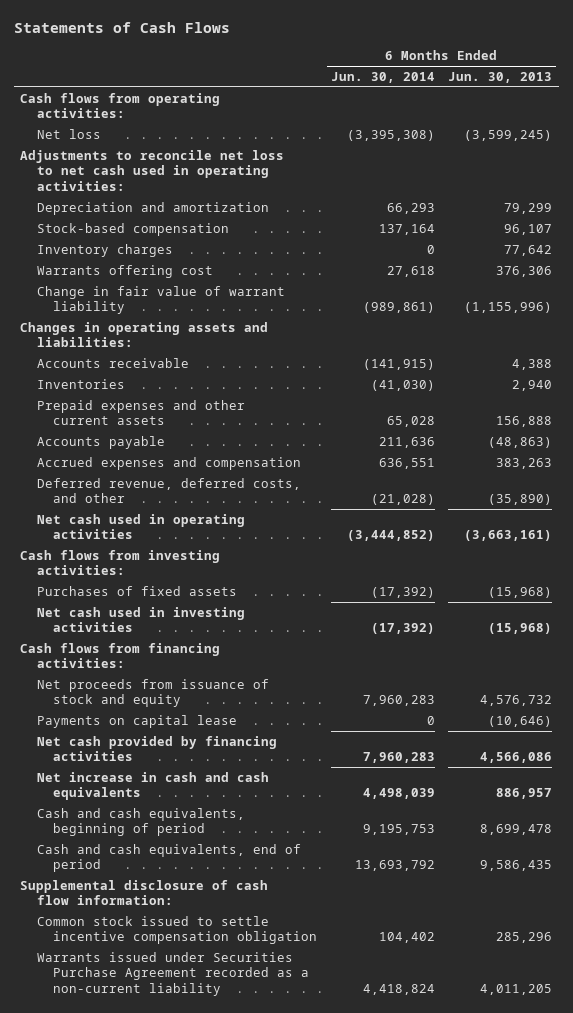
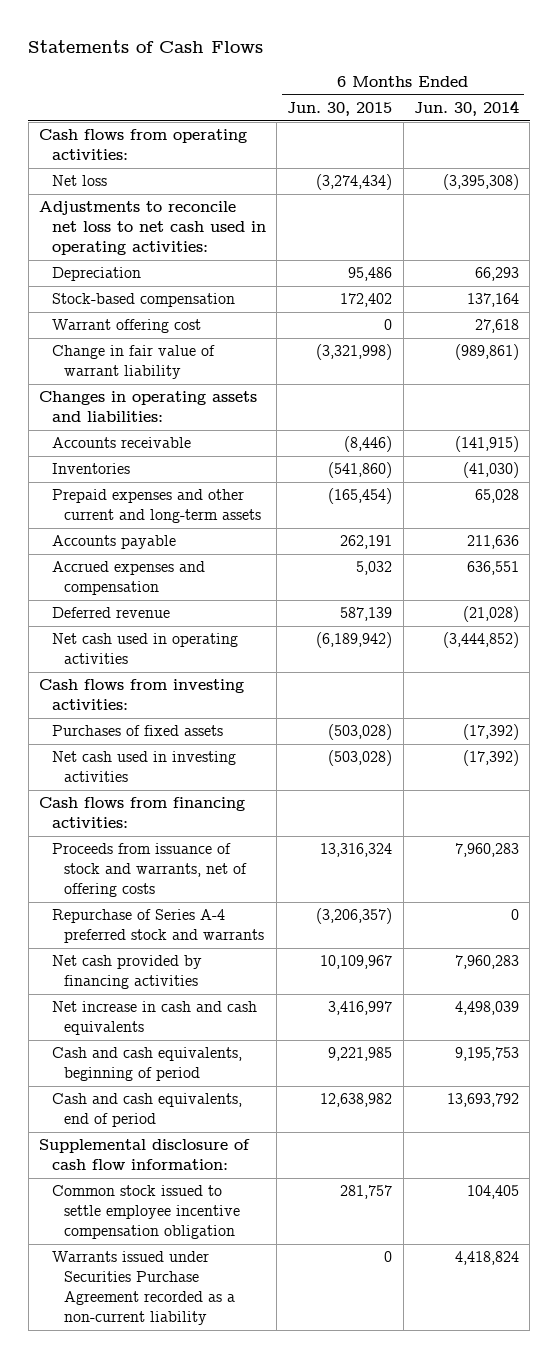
- | 6 Months Ended Jun. 30, 2014 | 6 Months Ended Jun. 30, 2013
+ | 6 Months Ended Jun. 30, 2015 | 6 Months Ended Jun. 30, 2014
- Depreciation and amortization | 66,293 | 79,299
+ Depreciation | 95,486 | 66,293
- Inventory charges | 0 | 77,642
- Warrants offering cost | 27,618 | 376,306
+ Warrant offering cost | 0 | 27,618
- Prepaid expenses and other current assets | 65,028 | 156,888
+ Prepaid expenses and other current and long-term assets | (165,454) | 65,028
- Deferred revenue, deferred costs, and other | (21,028) | (35,890)
+ Deferred revenue | 587,139 | (21,028)
- Net proceeds from issuance of stock and equity | 7,960,283 | 4,576,732
- Payments on capital lease | 0 | (10,646)
+ Proceeds from issuance of stock and warrants, net of offering costs | 13,316,324 | 7,960,283
+ Repurchase of Series A-4 preferred stock and warrants | (3,206,357) | 0
- Common stock issued to settle incentive compensation obligation | 104,402 | 285,296
+ Common stock issued to settle employee incentive compensation obligation | 281,757 | 104,405

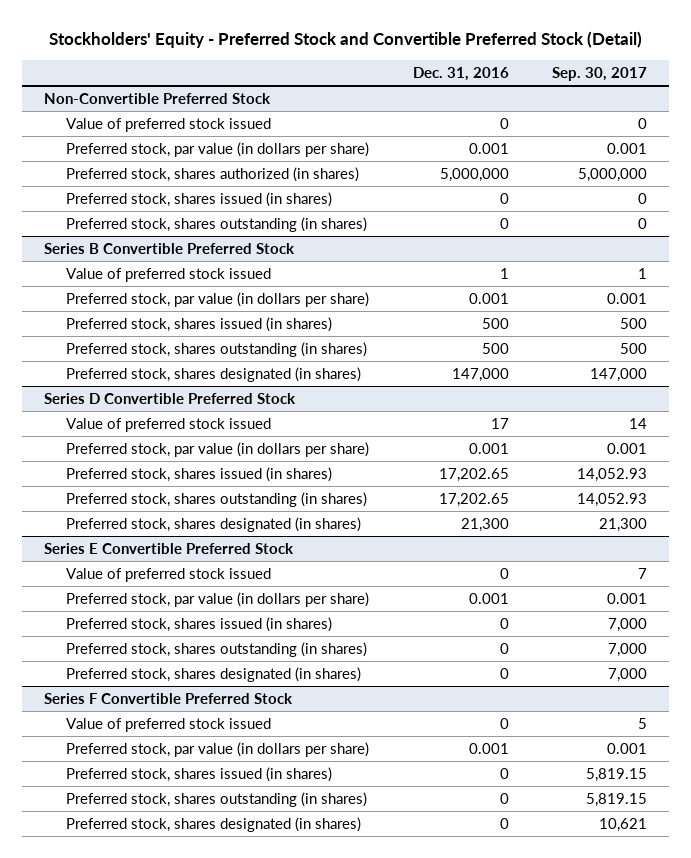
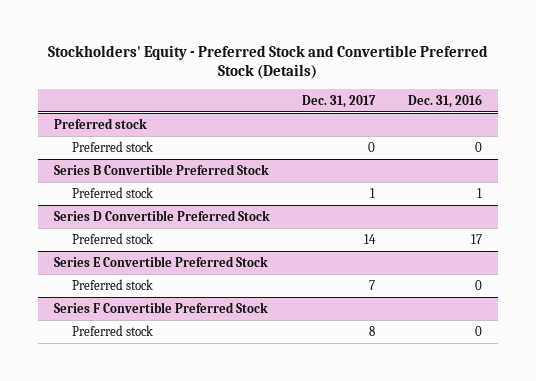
- Stockholders' Equity - Preferred Stock and Convertible Preferred Stock (Detail)
+ Stockholders' Equity - Preferred Stock and Convertible Preferred Stock (Details)
- | Dec. 31, 2016 | Sep. 30, 2017
+ | Dec. 31, 2017 | Dec. 31, 2016
- Non-Convertible Preferred Stock
- Value of preferred stock issued | 0 | 0
- Preferred stock, par value (in dollars per share) | 0.001 | 0.001
- Preferred stock, shares authorized (in shares) | 5,000,000 | 5,000,000
- Preferred stock, shares issued (in shares) | 0 | 0
- Preferred stock, shares outstanding (in shares) | 0 | 0
+ Preferred stock
+ Preferred stock | 0 | 0
@ Series B Convertible Preferred Stock
- Value of preferred stock issued | 1 | 1
- Preferred stock, par value (in dollars per share) | 0.001 | 0.001
- Preferred stock, shares issued (in shares) | 500 | 500
- Preferred stock, shares outstanding (in shares) | 500 | 500
- Preferred stock, shares designated (in shares) | 147,000 | 147,000
+ Preferred stock | 1 | 1
@ Series D Convertible Preferred Stock
- Value of preferred stock issued | 17 | 14
- Preferred stock, par value (in dollars per share) | 0.001 | 0.001
- Preferred stock, shares issued (in shares) | 17,202.65 | 14,052.93
- Preferred stock, shares outstanding (in shares) | 17,202.65 | 14,052.93
- Preferred stock, shares designated (in shares) | 21,300 | 21,300
+ Preferred stock | 14 | 17
@ Series E Convertible Preferred Stock
- Value of preferred stock issued | 0 | 7
- Preferred stock, par value (in dollars per share) | 0.001 | 0.001
- Preferred stock, shares issued (in shares) | 0 | 7,000
- Preferred stock, shares outstanding (in shares) | 0 | 7,000
- Preferred stock, shares designated (in shares) | 0 | 7,000
+ Preferred stock | 7 | 0
@ Series F Convertible Preferred Stock
- Value of preferred stock issued | 0 | 5
- Preferred stock, par value (in dollars per share) | 0.001 | 0.001
- Preferred stock, shares issued (in shares) | 0 | 5,819.15
- Preferred stock, shares outstanding (in shares) | 0 | 5,819.15
- Preferred stock, shares designated (in shares) | 0 | 10,621
+ Preferred stock | 8 | 0

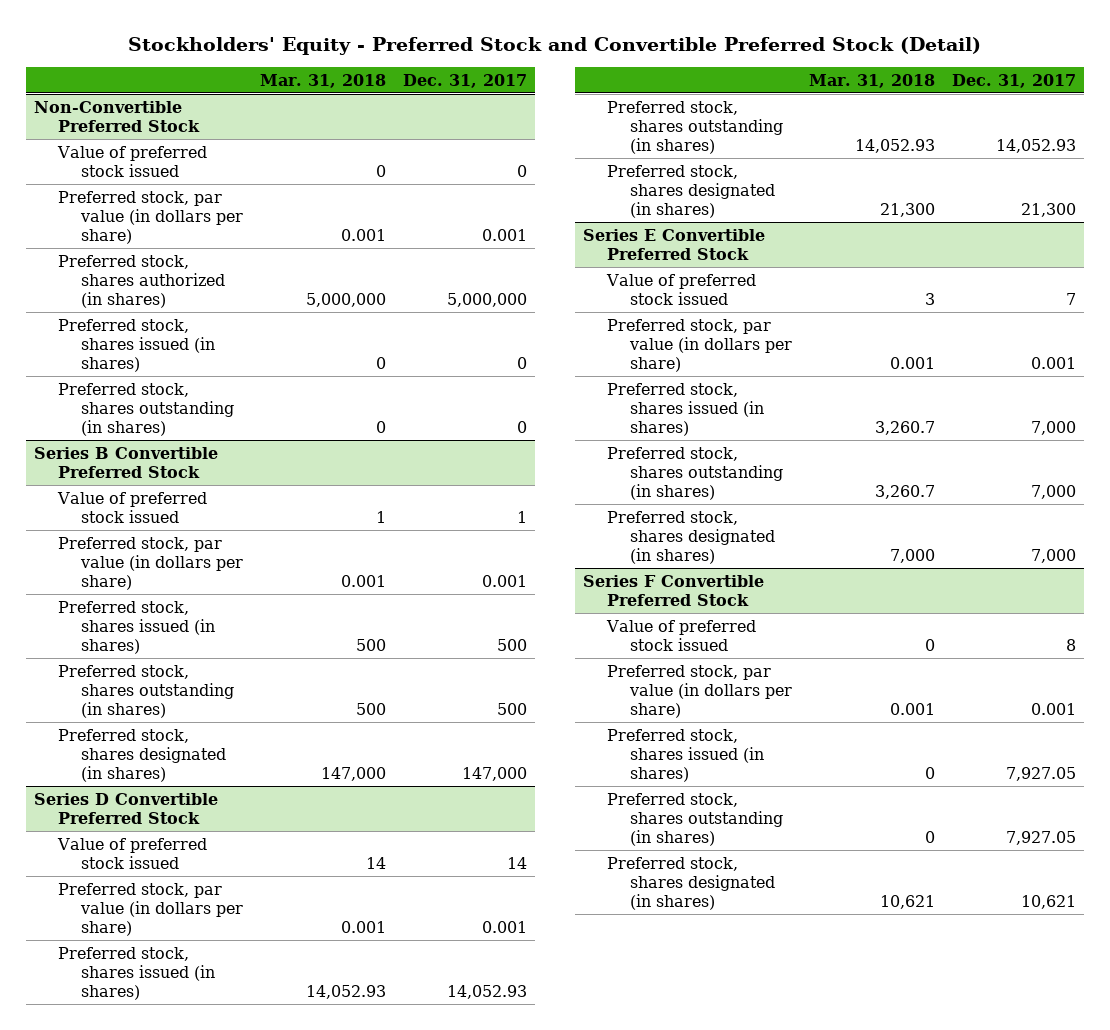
- Stockholders' Equity - Preferred Stock and Convertible Preferred Stock (Details)
+ Stockholders' Equity - Preferred Stock and Convertible Preferred Stock (Detail)
- | Dec. 31, 2017 | Dec. 31, 2016
+ | Mar. 31, 2018 | Dec. 31, 2017
- Preferred stock
- Preferred stock | 0 | 0
+ Non-Convertible Preferred Stock
+ Value of preferred stock issued | 0 | 0
+ Preferred stock, par value (in dollars per share) | 0.001 | 0.001
+ Preferred stock, shares authorized (in shares) | 5,000,000 | 5,000,000
+ Preferred stock, shares issued (in shares) | 0 | 0
+ Preferred stock, shares outstanding (in shares) | 0 | 0
@ Series B Convertible Preferred Stock
- Preferred stock | 1 | 1
+ Value of preferred stock issued | 1 | 1
+ Preferred stock, par value (in dollars per share) | 0.001 | 0.001
+ Preferred stock, shares issued (in shares) | 500 | 500
+ Preferred stock, shares outstanding (in shares) | 500 | 500
+ Preferred stock, shares designated (in shares) | 147,000 | 147,000
@ Series D Convertible Preferred Stock
- Preferred stock | 14 | 17
+ Value of preferred stock issued | 14 | 14
+ Preferred stock, par value (in dollars per share) | 0.001 | 0.001
+ Preferred stock, shares issued (in shares) | 14,052.93 | 14,052.93
+ Preferred stock, shares outstanding (in shares) | 14,052.93 | 14,052.93
+ Preferred stock, shares designated (in shares) | 21,300 | 21,300
@ Series E Convertible Preferred Stock
- Preferred stock | 7 | 0
+ Value of preferred stock issued | 3 | 7
+ Preferred stock, par value (in dollars per share) | 0.001 | 0.001
+ Preferred stock, shares issued (in shares) | 3,260.7 | 7,000
+ Preferred stock, shares outstanding (in shares) | 3,260.7 | 7,000
+ Preferred stock, shares designated (in shares) | 7,000 | 7,000
@ Series F Convertible Preferred Stock
- Preferred stock | 8 | 0
+ Value of preferred stock issued | 0 | 8
+ Preferred stock, par value (in dollars per share) | 0.001 | 0.001
+ Preferred stock, shares issued (in shares) | 0 | 7,927.05
+ Preferred stock, shares outstanding (in shares) | 0 | 7,927.05
+ Preferred stock, shares designated (in shares) | 10,621 | 10,621

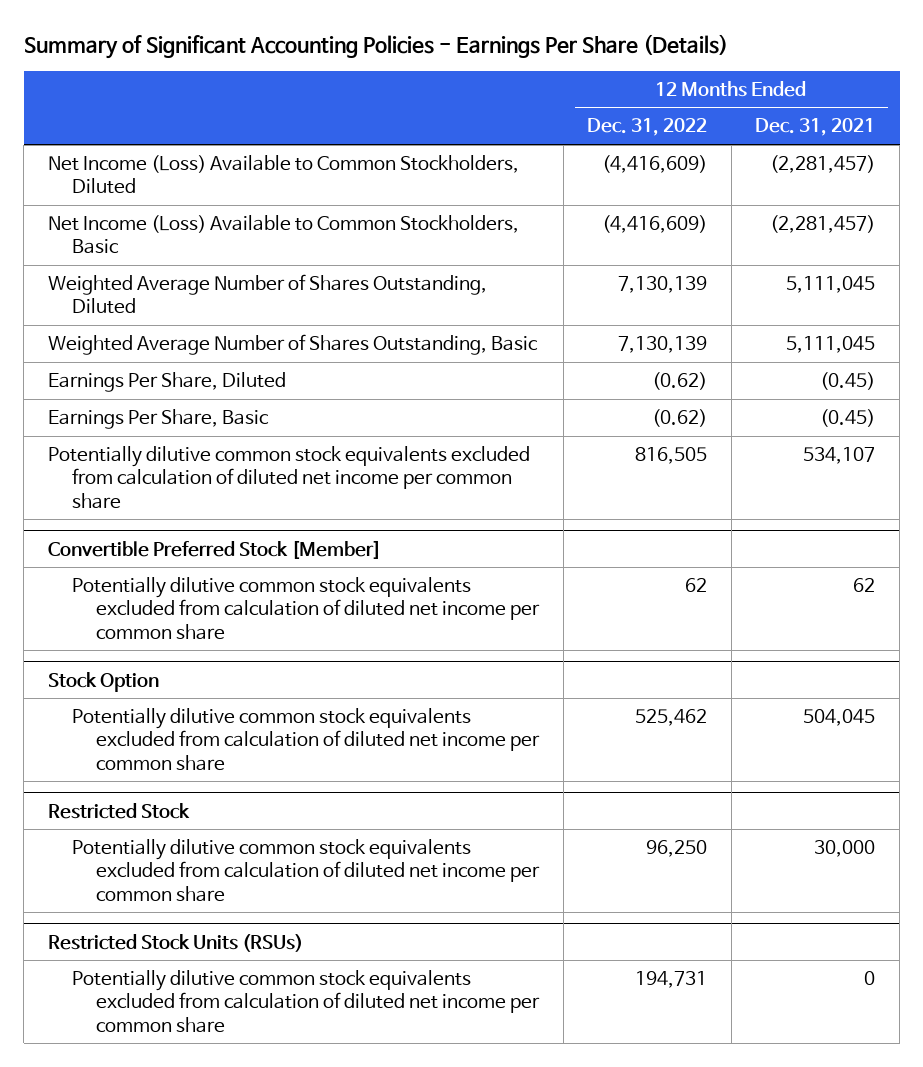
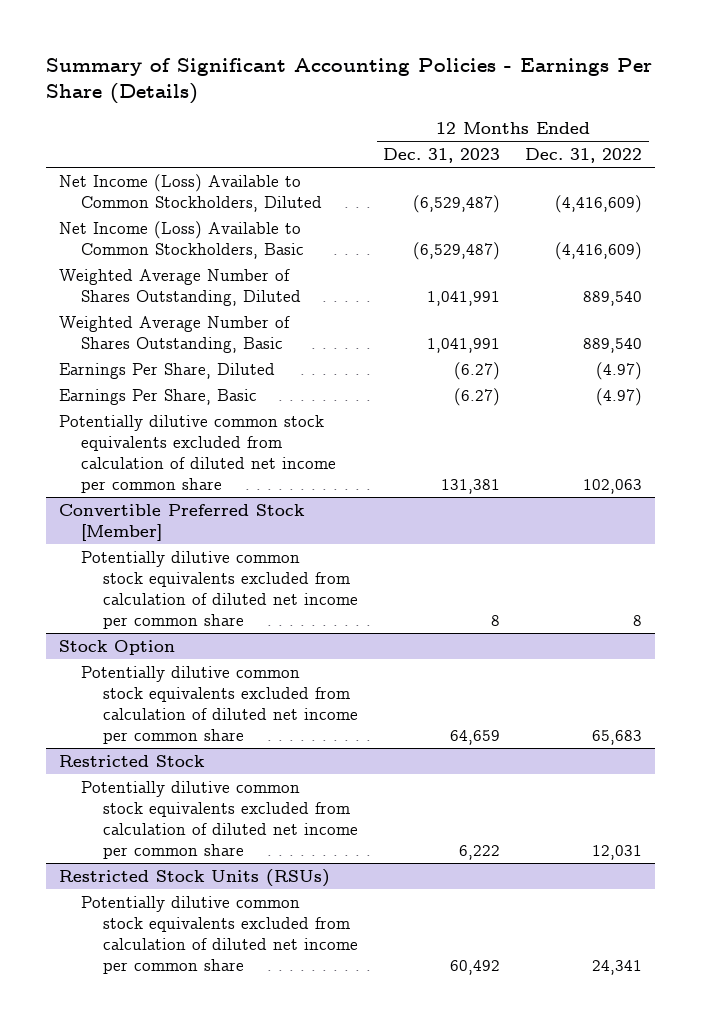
- | 12 Months Ended Dec. 31, 2022 | 12 Months Ended Dec. 31, 2021
+ | 12 Months Ended Dec. 31, 2023 | 12 Months Ended Dec. 31, 2022
- Weighted Average Number of Shares Outstanding, Diluted | 7,130,139 | 5,111,045
- Weighted Average Number of Shares Outstanding, Basic | 7,130,139 | 5,111,045
- Earnings Per Share, Diluted | (0.62) | (0.45)
- Earnings Per Share, Basic | (0.62) | (0.45)
- Potentially dilutive common stock equivalents excluded from calculation of diluted net income per common share | 816,505 | 534,107
+ Weighted Average Number of Shares Outstanding, Diluted | 1,041,991 | 889,540
+ Weighted Average Number of Shares Outstanding, Basic | 1,041,991 | 889,540
+ Earnings Per Share, Diluted | (6.27) | (4.97)
+ Earnings Per Share, Basic | (6.27) | (4.97)
+ Potentially dilutive common stock equivalents excluded from calculation of diluted net income per common share | 131,381 | 102,063
@ Convertible Preferred Stock [Member]
- Potentially dilutive common stock equivalents excluded from calculation of diluted net income per common share | 62 | 62
+ Potentially dilutive common stock equivalents excluded from calculation of diluted net income per common share | 8 | 8
@ Stock Option
- Potentially dilutive common stock equivalents excluded from calculation of diluted net income per common share | 525,462 | 504,045
+ Potentially dilutive common stock equivalents excluded from calculation of diluted net income per common share | 64,659 | 65,683
@ Restricted Stock
- Potentially dilutive common stock equivalents excluded from calculation of diluted net income per common share | 96,250 | 30,000
+ Potentially dilutive common stock equivalents excluded from calculation of diluted net income per common share | 6,222 | 12,031
@ Restricted Stock Units (RSUs)
- Potentially dilutive common stock equivalents excluded from calculation of diluted net income per common share | 194,731 | 0
+ Potentially dilutive common stock equivalents excluded from calculation of diluted net income per common share | 60,492 | 24,341

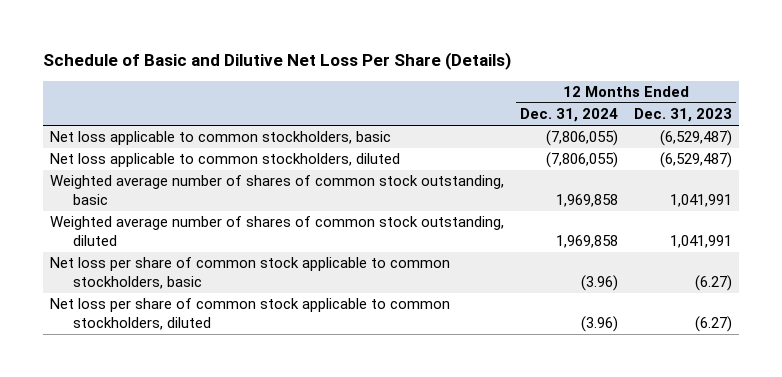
- Summary of Significant Accounting Policies - Earnings Per Share (Details)
+ Schedule of Basic and Dilutive Net Loss Per Share (Details)
- | 12 Months Ended Dec. 31, 2023 | 12 Months Ended Dec. 31, 2022
+ | 12 Months Ended Dec. 31, 2024 | 12 Months Ended Dec. 31, 2023
- Net Income (Loss) Available to Common Stockholders, Diluted | (6,529,487) | (4,416,609)
- Net Income (Loss) Available to Common Stockholders, Basic | (6,529,487) | (4,416,609)
- Weighted Average Number of Shares Outstanding, Diluted | 1,041,991 | 889,540
- Weighted Average Number of Shares Outstanding, Basic | 1,041,991 | 889,540
- Earnings Per Share, Diluted | (6.27) | (4.97)
- Earnings Per Share, Basic | (6.27) | (4.97)
- Potentially dilutive common stock equivalents excluded from calculation of diluted net income per common share | 131,381 | 102,063
- Convertible Preferred Stock [Member]
- Potentially dilutive common stock equivalents excluded from calculation of diluted net income per common share | 8 | 8
- Stock Option
- Potentially dilutive common stock equivalents excluded from calculation of diluted net income per common share | 64,659 | 65,683
- Restricted Stock
- Potentially dilutive common stock equivalents excluded from calculation of diluted net income per common share | 6,222 | 12,031
- Restricted Stock Units (RSUs)
- Potentially dilutive common stock equivalents excluded from calculation of diluted net income per common share | 60,492 | 24,341
+ Net loss applicable to common stockholders, basic | (7,806,055) | (6,529,487)
+ Net loss applicable to common stockholders, diluted | (7,806,055) | (6,529,487)
+ Weighted average number of shares of common stock outstanding, basic | 1,969,858 | 1,041,991
+ Weighted average number of shares of common stock outstanding, diluted | 1,969,858 | 1,041,991
+ Net loss per share of common stock applicable to common stockholders, basic | (3.96) | (6.27)
+ Net loss per share of common stock applicable to common stockholders, diluted | (3.96) | (6.27)

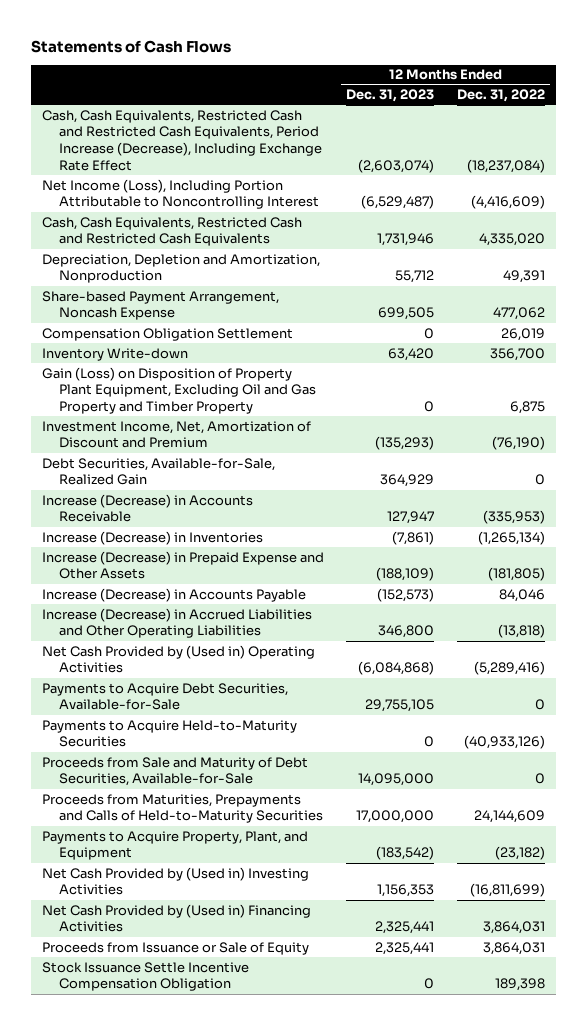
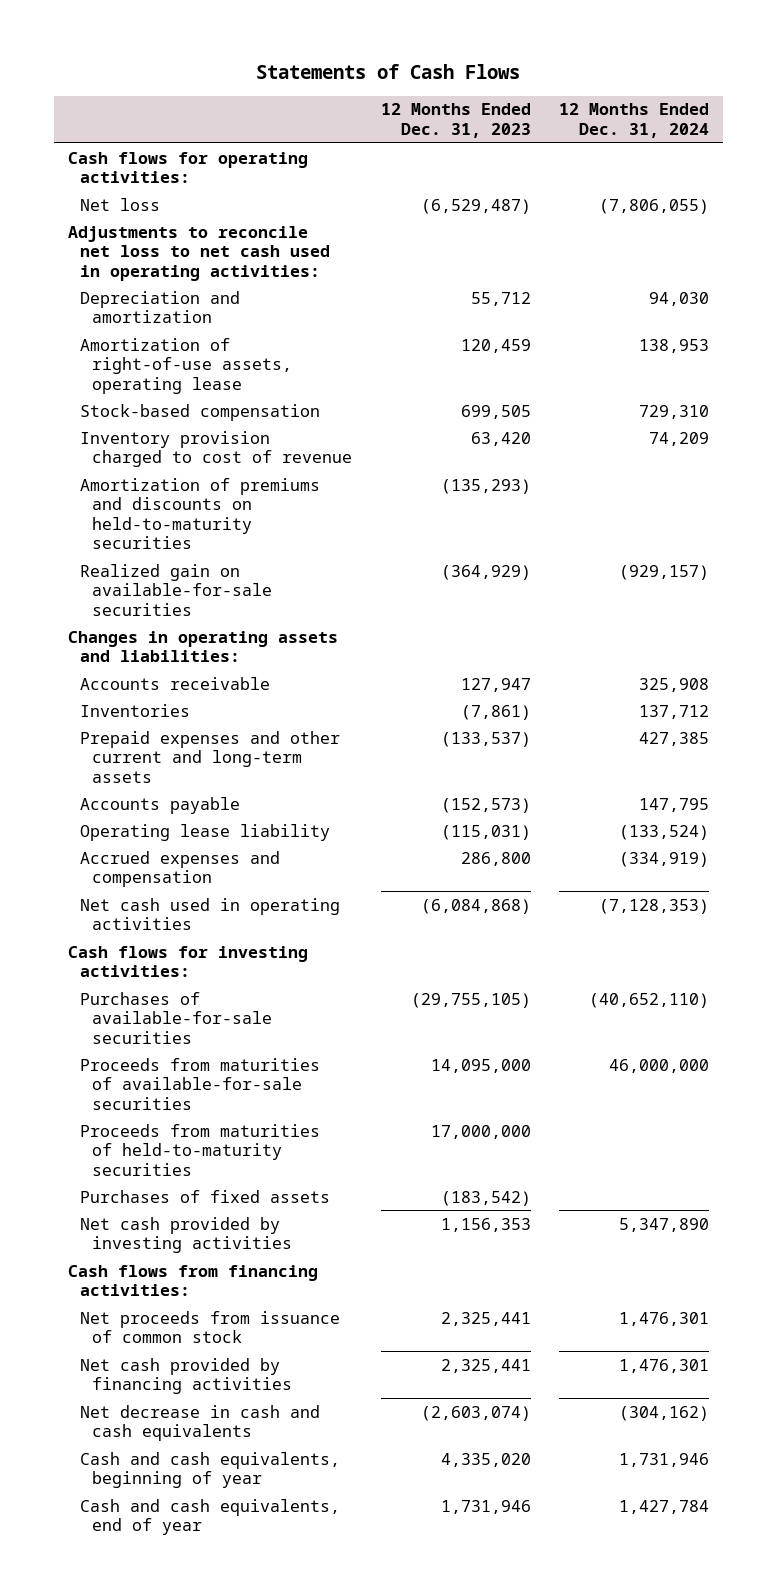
- | 12 Months Ended Dec. 31, 2023 | 12 Months Ended Dec. 31, 2022
+ | 12 Months Ended Dec. 31, 2023 | 12 Months Ended Dec. 31, 2024
- Cash, Cash Equivalents, Restricted Cash and Restricted Cash Equivalents, Period Increase (Decrease), Including Exchange Rate Effect | (2,603,074) | (18,237,084)
- Net Income (Loss), Including Portion Attributable to Noncontrolling Interest | (6,529,487) | (4,416,609)
- Cash, Cash Equivalents, Restricted Cash and Restricted Cash Equivalents | 1,731,946 | 4,335,020
- Depreciation, Depletion and Amortization, Nonproduction | 55,712 | 49,391
- Share-based Payment Arrangement, Noncash Expense | 699,505 | 477,062
- Compensation Obligation Settlement | 0 | 26,019
- Inventory Write-down | 63,420 | 356,700
- Gain (Loss) on Disposition of Property Plant Equipment, Excluding Oil and Gas Property and Timber Property | 0 | 6,875
- Investment Income, Net, Amortization of Discount and Premium | (135,293) | (76,190)
- Debt Securities, Available-for-Sale, Realized Gain | 364,929 | 0
- Increase (Decrease) in Accounts Receivable | 127,947 | (335,953)
- Increase (Decrease) in Inventories | (7,861) | (1,265,134)
- Increase (Decrease) in Prepaid Expense and Other Assets | (188,109) | (181,805)
- Increase (Decrease) in Accounts Payable | (152,573) | 84,046
- Increase (Decrease) in Accrued Liabilities and Other Operating Liabilities | 346,800 | (13,818)
- Net Cash Provided by (Used in) Operating Activities | (6,084,868) | (5,289,416)
- Payments to Acquire Debt Securities, Available-for-Sale | 29,755,105 | 0
- Payments to Acquire Held-to-Maturity Securities | 0 | (40,933,126)
- Proceeds from Sale and Maturity of Debt Securities, Available-for-Sale | 14,095,000 | 0
- Proceeds from Maturities, Prepayments and Calls of Held-to-Maturity Securities | 17,000,000 | 24,144,609
- Payments to Acquire Property, Plant, and Equipment | (183,542) | (23,182)
- Net Cash Provided by (Used in) Investing Activities | 1,156,353 | (16,811,699)
- Net Cash Provided by (Used in) Financing Activities | 2,325,441 | 3,864,031
- Proceeds from Issuance or Sale of Equity | 2,325,441 | 3,864,031
- Stock Issuance Settle Incentive Compensation Obligation | 0 | 189,398
+ Cash flows for operating activities:
+ Net loss | (6,529,487) | (7,806,055)
+ Adjustments to reconcile net loss to net cash used in operating activities:
+ Depreciation and amortization | 55,712 | 94,030
+ Amortization of right-of-use assets, operating lease | 120,459 | 138,953
+ Stock-based compensation | 699,505 | 729,310
+ Inventory provision charged to cost of revenue | 63,420 | 74,209
+ Amortization of premiums and discounts on held-to-maturity securities | (135,293) |
+ Realized gain on available-for-sale securities | (364,929) | (929,157)
+ Changes in operating assets and liabilities:
+ Accounts receivable | 127,947 | 325,908
+ Inventories | (7,861) | 137,712
+ Prepaid expenses and other current and long-term assets | (133,537) | 427,385
+ Accounts payable | (152,573) | 147,795
+ Operating lease liability | (115,031) | (133,524)
+ Accrued expenses and compensation | 286,800 | (334,919)
+ Net cash used in operating activities | (6,084,868) | (7,128,353)
+ Cash flows for investing activities:
+ Purchases of available-for-sale securities | (29,755,105) | (40,652,110)
+ Proceeds from maturities of available-for-sale securities | 14,095,000 | 46,000,000
+ Proceeds from maturities of held-to-maturity securities | 17,000,000 |
+ Purchases of fixed assets | (183,542) |
+ Net cash provided by investing activities | 1,156,353 | 5,347,890
+ Cash flows from financing activities:
+ Net proceeds from issuance of common stock | 2,325,441 | 1,476,301
+ Net cash provided by financing activities | 2,325,441 | 1,476,301
+ Net decrease in cash and cash equivalents | (2,603,074) | (304,162)
+ Cash and cash equivalents, beginning of year | 4,335,020 | 1,731,946
+ Cash and cash equivalents, end of year | 1,731,946 | 1,427,784

